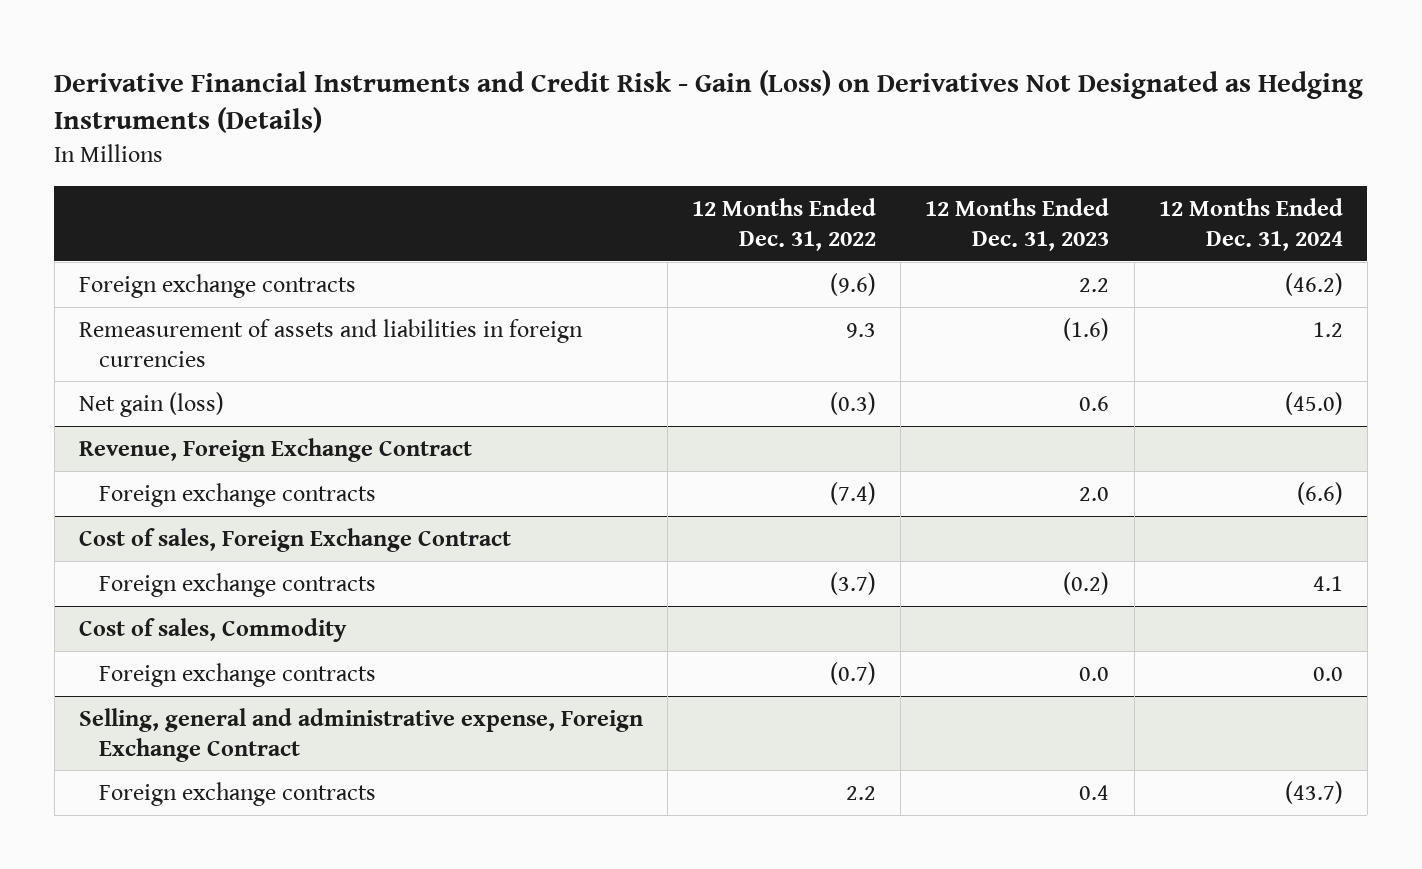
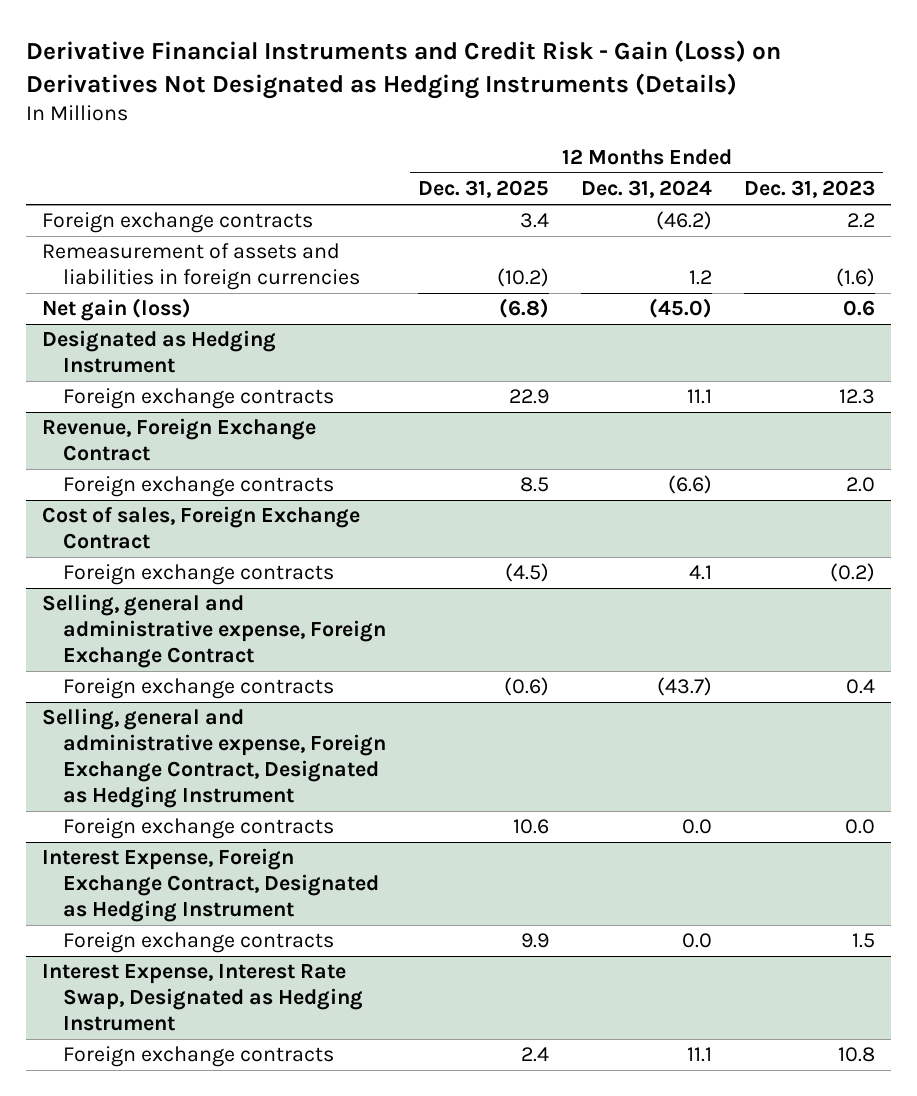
- | 12 Months Ended Dec. 31, 2022 | 12 Months Ended Dec. 31, 2023 | 12 Months Ended Dec. 31, 2024
+ | 12 Months Ended Dec. 31, 2025 | 12 Months Ended Dec. 31, 2024 | 12 Months Ended Dec. 31, 2023
+ Designated as Hedging Instrument
+ Foreign exchange contracts | 22.9 | 11.1 | 12.3
- Cost of sales, Commodity
- Foreign exchange contracts | (0.7) | 0.0 | 0.0
+ Selling, general and administrative expense, Foreign Exchange Contract, Designated as Hedging Instrument
+ Foreign exchange contracts | 10.6 | 0.0 | 0.0
+ Interest Expense, Foreign Exchange Contract, Designated as Hedging Instrument
+ Foreign exchange contracts | 9.9 | 0.0 | 1.5
+ Interest Expense, Interest Rate Swap, Designated as Hedging Instrument
+ Foreign exchange contracts | 2.4 | 11.1 | 10.8

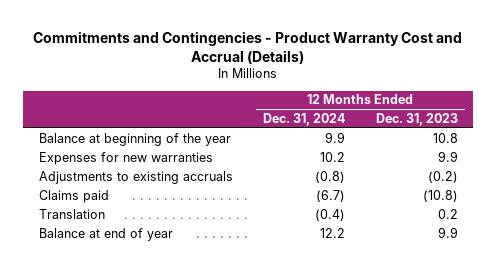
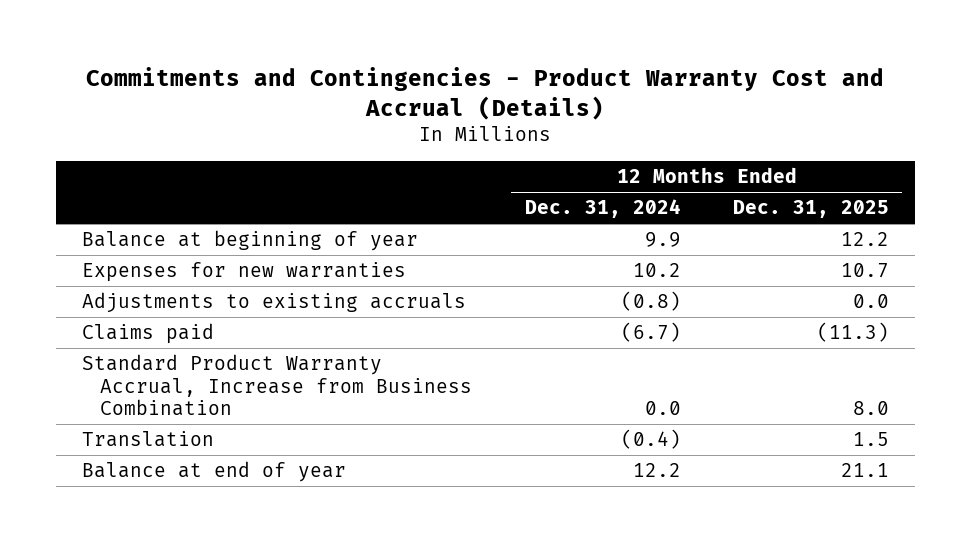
- | 12 Months Ended Dec. 31, 2024 | 12 Months Ended Dec. 31, 2023
+ | 12 Months Ended Dec. 31, 2024 | 12 Months Ended Dec. 31, 2025
- Balance at beginning of the year | 9.9 | 10.8
+ Balance at beginning of year | 9.9 | 12.2
+ Standard Product Warranty Accrual, Increase from Business Combination | 0.0 | 8.0

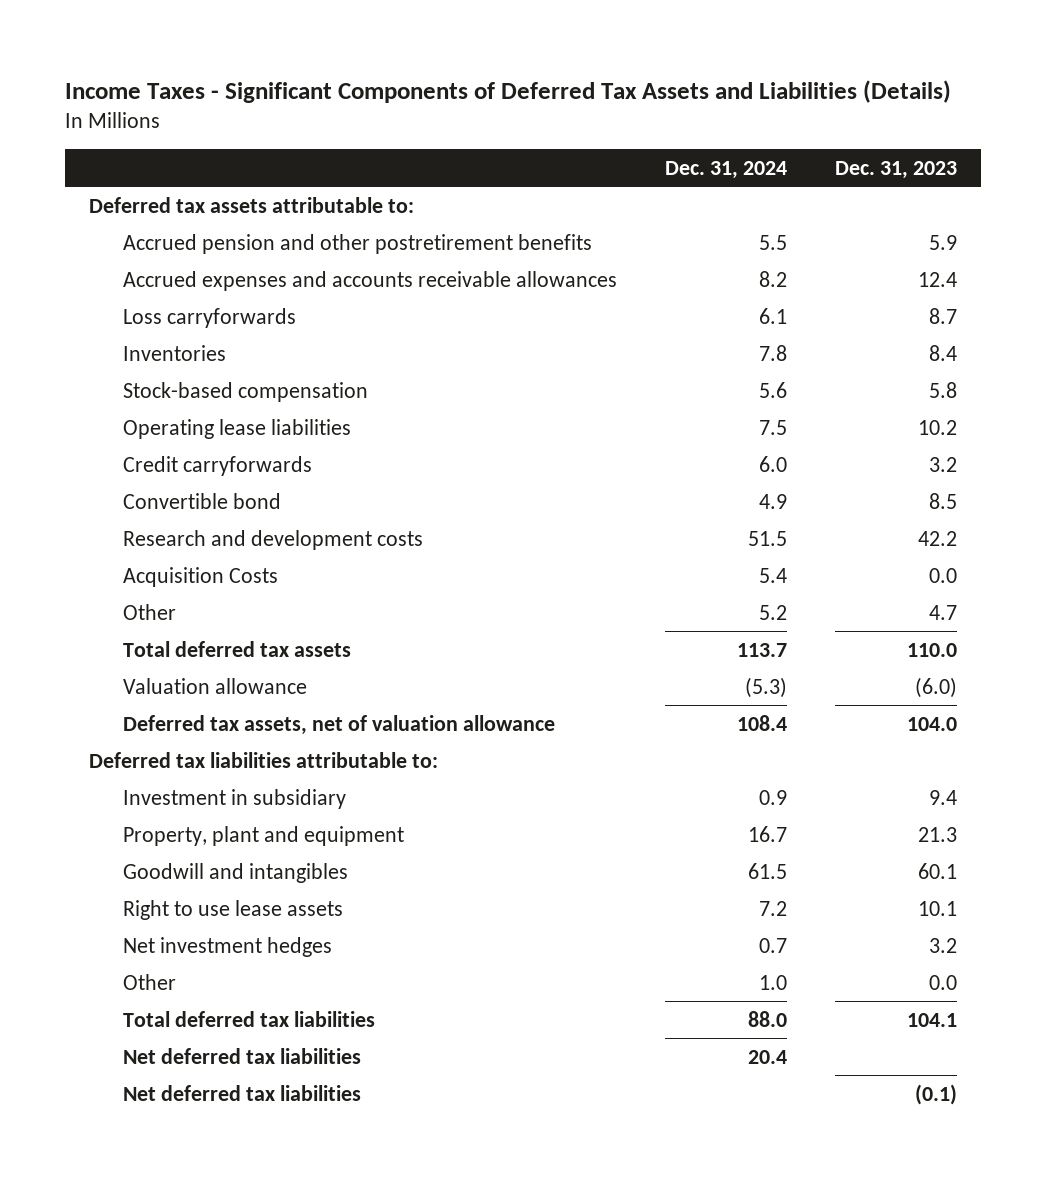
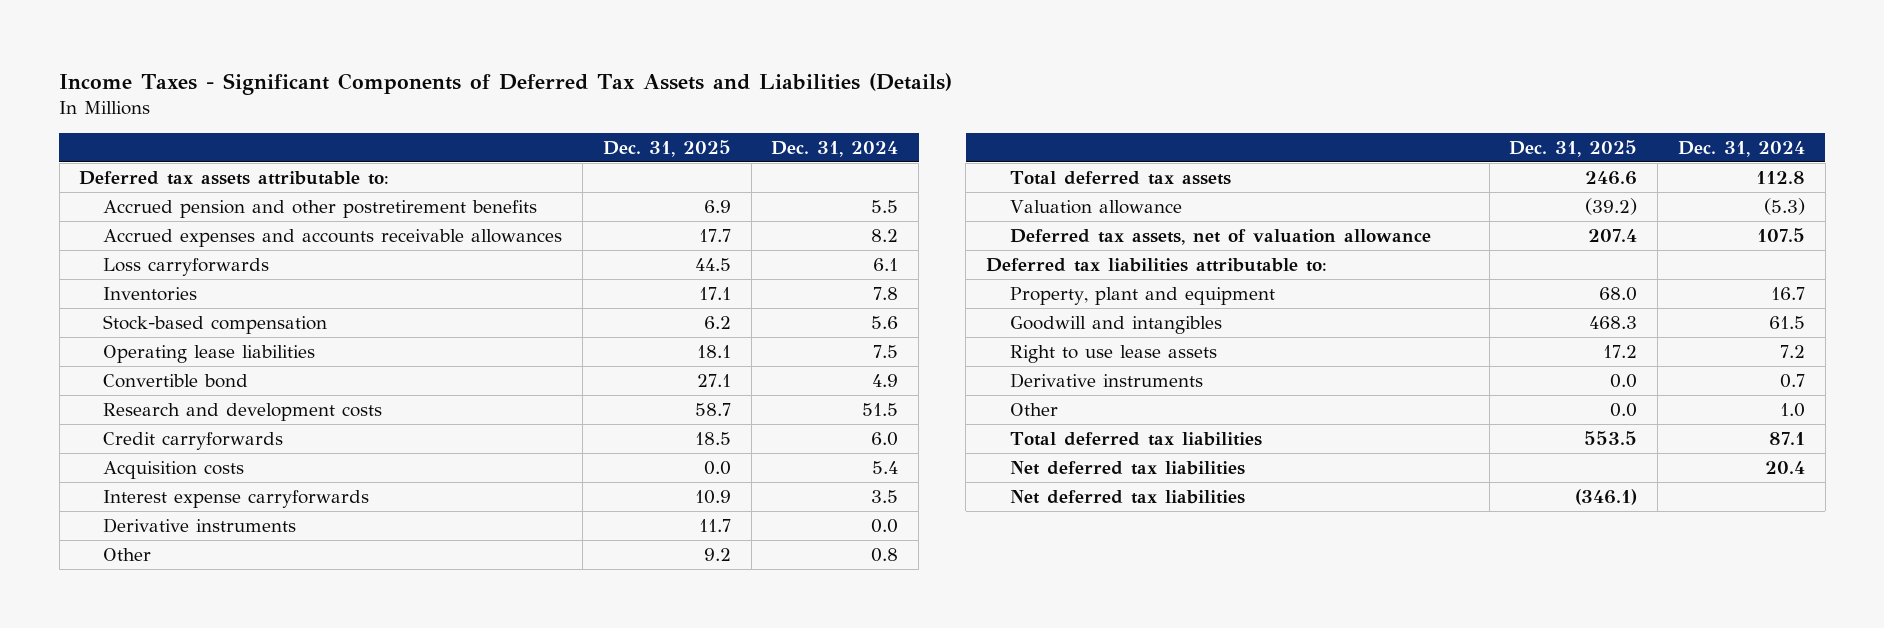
- | Dec. 31, 2024 | Dec. 31, 2023
+ | Dec. 31, 2025 | Dec. 31, 2024
- Acquisition Costs | 5.4 | 0.0
- Other | 5.2 | 4.7
- Total deferred tax assets | 113.7 | 110.0
moved down: Credit carryforwards | 18.5 | 6.0
+ Acquisition costs | 0.0 | 5.4
+ Interest expense carryforwards | 10.9 | 3.5
+ Derivative instruments | 11.7 | 0.0
+ Other | 9.2 | 0.8
+ Total deferred tax assets | 246.6 | 112.8
- Deferred tax assets, net of valuation allowance | 108.4 | 104.0
+ Deferred tax assets, net of valuation allowance | 207.4 | 107.5
- Investment in subsidiary | 0.9 | 9.4
- Net investment hedges | 0.7 | 3.2
+ Derivative instruments | 0.0 | 0.7
- Total deferred tax liabilities | 88.0 | 104.1
+ Total deferred tax liabilities | 553.5 | 87.1

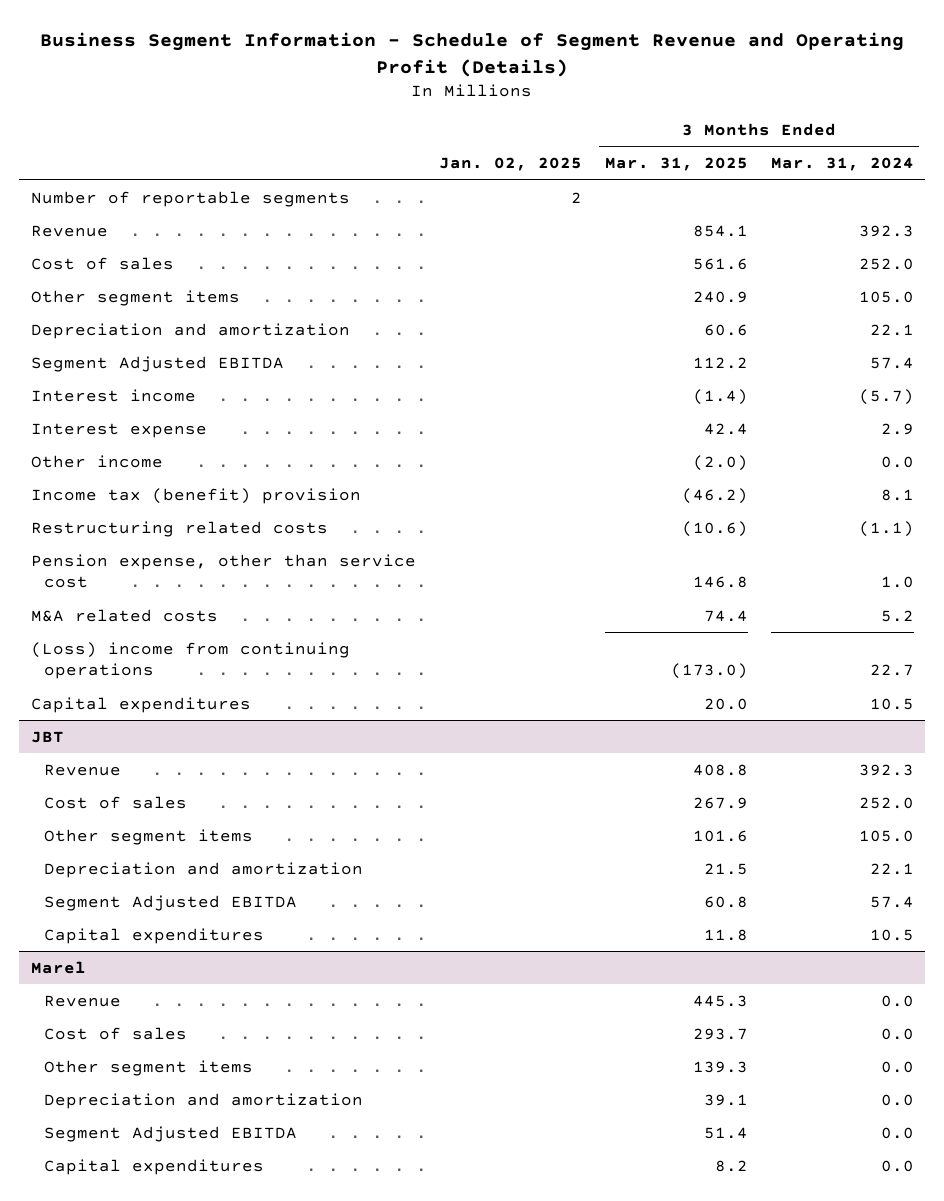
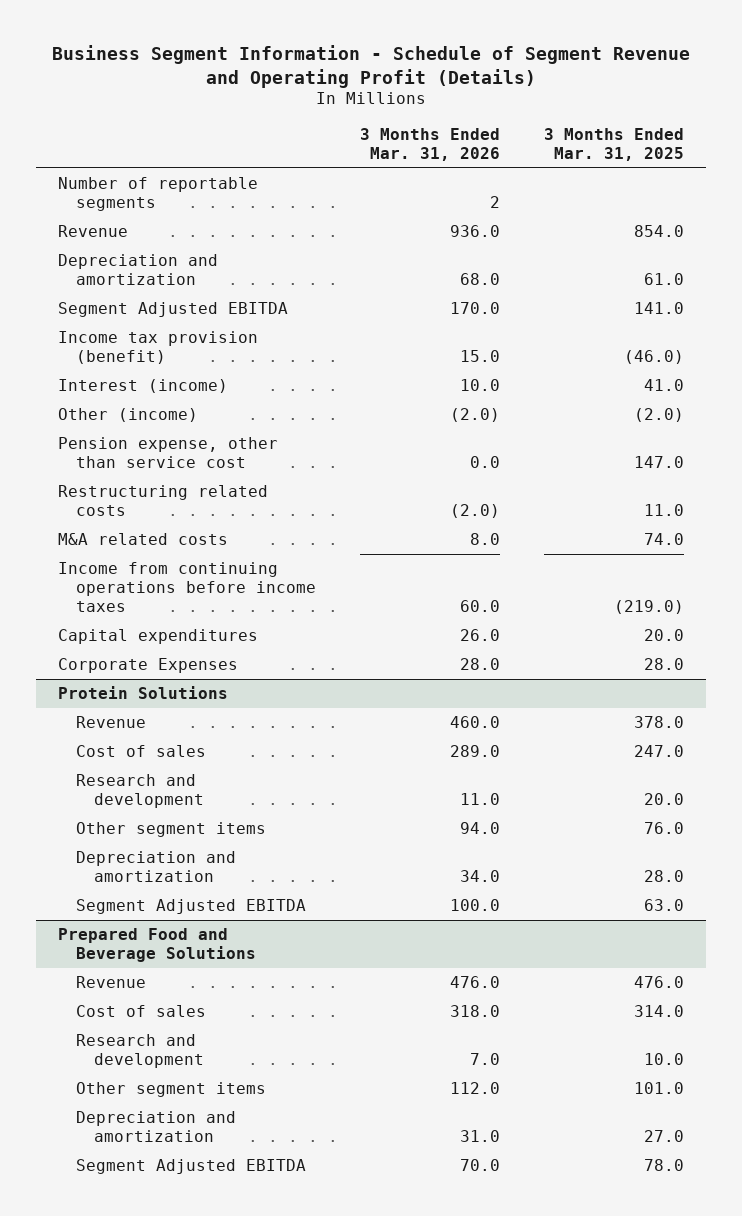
- | Jan. 02, 2025 | 3 Months Ended Mar. 31, 2025 | 3 Months Ended Mar. 31, 2024
+ | 3 Months Ended Mar. 31, 2026 | 3 Months Ended Mar. 31, 2025
- Revenue | | 854.1 | 392.3
- Cost of sales | | 561.6 | 252.0
- Other segment items | | 240.9 | 105.0
- Depreciation and amortization | | 60.6 | 22.1
- Segment Adjusted EBITDA | | 112.2 | 57.4
- Interest income | | (1.4) | (5.7)
- Interest expense | | 42.4 | 2.9
- Other income | | (2.0) | 0.0
- Income tax (benefit) provision | | (46.2) | 8.1
- Restructuring related costs | | (10.6) | (1.1)
- Pension expense, other than service cost | | 146.8 | 1.0
- M&A related costs | | 74.4 | 5.2
- (Loss) income from continuing operations | | (173.0) | 22.7
+ Revenue | 936.0 | 854.0
+ Depreciation and amortization | 68.0 | 61.0
+ Segment Adjusted EBITDA | 170.0 | 141.0
+ Income tax provision (benefit) | 15.0 | (46.0)
+ Interest (income) | 10.0 | 41.0
+ Other (income) | (2.0) | (2.0)
+ Pension expense, other than service cost | 0.0 | 147.0
+ Restructuring related costs | (2.0) | 11.0
+ M&A related costs | 8.0 | 74.0
+ Income from continuing operations before income taxes | 60.0 | (219.0)
- JBT
- Revenue | | 408.8 | 392.3
- Cost of sales | | 267.9 | 252.0
- Other segment items | | 101.6 | 105.0
- Depreciation and amortization | | 21.5 | 22.1
- Segment Adjusted EBITDA | | 60.8 | 57.4
- Capital expenditures | | 11.8 | 10.5
- Marel
- Revenue | | 445.3 | 0.0
- Cost of sales | | 293.7 | 0.0
- Other segment items | | 139.3 | 0.0
- Depreciation and amortization | | 39.1 | 0.0
- Segment Adjusted EBITDA | | 51.4 | 0.0
- Capital expenditures | | 8.2 | 0.0
+ Corporate Expenses | 28.0 | 28.0
+ Protein Solutions
+ Revenue | 460.0 | 378.0
+ Cost of sales | 289.0 | 247.0
+ Research and development | 11.0 | 20.0
+ Other segment items | 94.0 | 76.0
+ Depreciation and amortization | 34.0 | 28.0
+ Segment Adjusted EBITDA | 100.0 | 63.0
+ Prepared Food and Beverage Solutions
+ Revenue | 476.0 | 476.0
+ Cost of sales | 318.0 | 314.0
+ Research and development | 7.0 | 10.0
+ Other segment items | 112.0 | 101.0
+ Depreciation and amortization | 31.0 | 27.0
+ Segment Adjusted EBITDA | 70.0 | 78.0

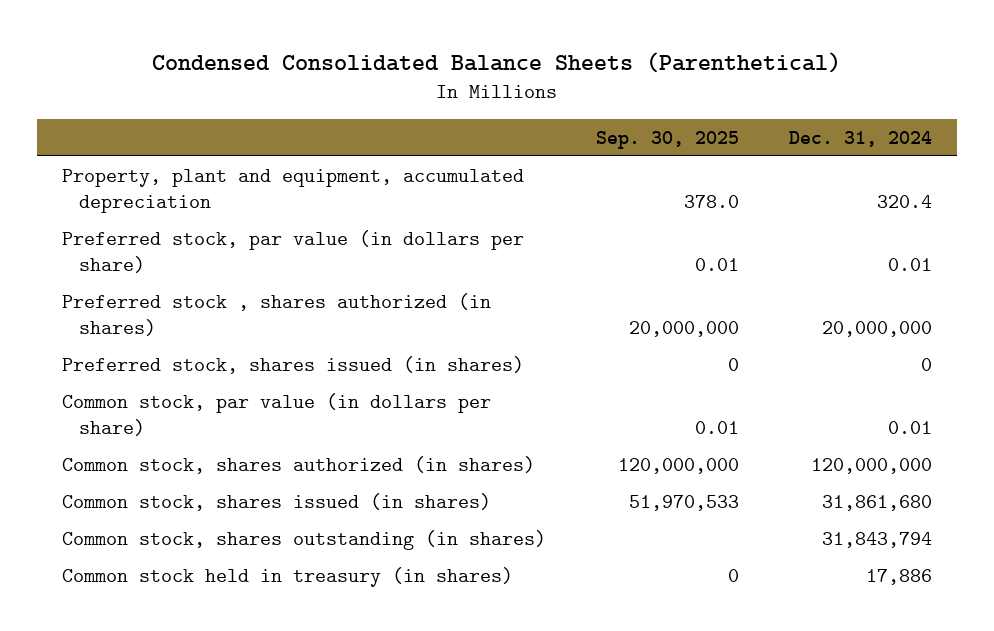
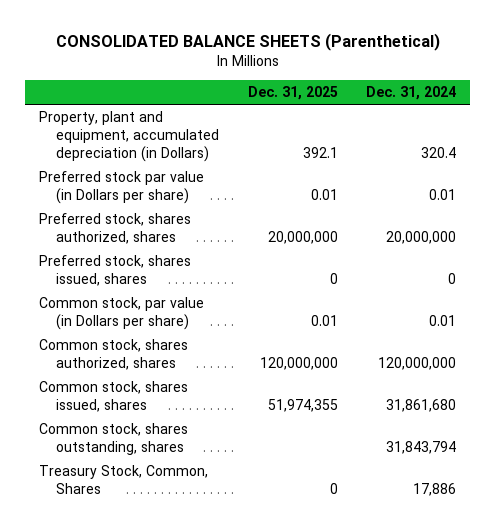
- Condensed Consolidated Balance Sheets (Parenthetical)
+ CONSOLIDATED BALANCE SHEETS (Parenthetical)
- | Sep. 30, 2025 | Dec. 31, 2024
+ | Dec. 31, 2025 | Dec. 31, 2024
- Property, plant and equipment, accumulated depreciation | 378.0 | 320.4
- Preferred stock, par value (in dollars per share) | 0.01 | 0.01
- Preferred stock , shares authorized (in shares) | 20,000,000 | 20,000,000
- Preferred stock, shares issued (in shares) | 0 | 0
- Common stock, par value (in dollars per share) | 0.01 | 0.01
- Common stock, shares authorized (in shares) | 120,000,000 | 120,000,000
- Common stock, shares issued (in shares) | 51,970,533 | 31,861,680
- Common stock, shares outstanding (in shares) | | 31,843,794
- Common stock held in treasury (in shares) | 0 | 17,886
+ Property, plant and equipment, accumulated depreciation (in Dollars) | 392.1 | 320.4
+ Preferred stock par value (in Dollars per share) | 0.01 | 0.01
+ Preferred stock, shares authorized, shares | 20,000,000 | 20,000,000
+ Preferred stock, shares issued, shares | 0 | 0
+ Common stock, par value (in Dollars per share) | 0.01 | 0.01
+ Common stock, shares authorized, shares | 120,000,000 | 120,000,000
+ Common stock, shares issued, shares | 51,974,355 | 31,861,680
+ Common stock, shares outstanding, shares | | 31,843,794
+ Treasury Stock, Common, Shares | 0 | 17,886

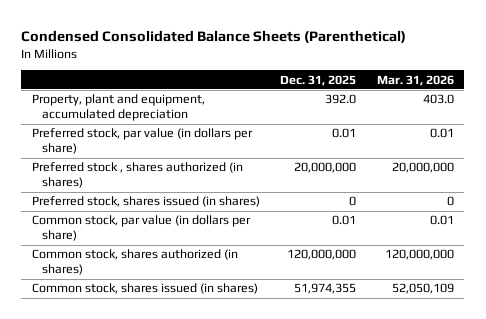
- CONSOLIDATED BALANCE SHEETS (Parenthetical)
+ Condensed Consolidated Balance Sheets (Parenthetical)
- | Dec. 31, 2025 | Dec. 31, 2024
+ | Dec. 31, 2025 | Mar. 31, 2026
- Property, plant and equipment, accumulated depreciation (in Dollars) | 392.1 | 320.4
- Preferred stock par value (in Dollars per share) | 0.01 | 0.01
- Preferred stock, shares authorized, shares | 20,000,000 | 20,000,000
- Preferred stock, shares issued, shares | 0 | 0
- Common stock, par value (in Dollars per share) | 0.01 | 0.01
- Common stock, shares authorized, shares | 120,000,000 | 120,000,000
- Common stock, shares issued, shares | 51,974,355 | 31,861,680
- Common stock, shares outstanding, shares | | 31,843,794
- Treasury Stock, Common, Shares | 0 | 17,886
+ Property, plant and equipment, accumulated depreciation | 392.0 | 403.0
+ Preferred stock, par value (in dollars per share) | 0.01 | 0.01
+ Preferred stock , shares authorized (in shares) | 20,000,000 | 20,000,000
+ Preferred stock, shares issued (in shares) | 0 | 0
+ Common stock, par value (in dollars per share) | 0.01 | 0.01
+ Common stock, shares authorized (in shares) | 120,000,000 | 120,000,000
+ Common stock, shares issued (in shares) | 51,974,355 | 52,050,109

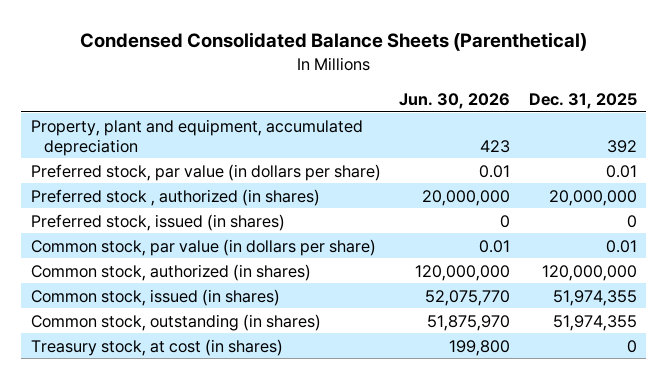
- | Dec. 31, 2025 | Mar. 31, 2026
+ | Jun. 30, 2026 | Dec. 31, 2025
- Property, plant and equipment, accumulated depreciation | 392.0 | 403.0
+ Property, plant and equipment, accumulated depreciation | 423 | 392
- Preferred stock , shares authorized (in shares) | 20,000,000 | 20,000,000
- Preferred stock, shares issued (in shares) | 0 | 0
+ Preferred stock , authorized (in shares) | 20,000,000 | 20,000,000
+ Preferred stock, issued (in shares) | 0 | 0
- Common stock, shares authorized (in shares) | 120,000,000 | 120,000,000
- Common stock, shares issued (in shares) | 51,974,355 | 52,050,109
+ Common stock, authorized (in shares) | 120,000,000 | 120,000,000
+ Common stock, issued (in shares) | 52,075,770 | 51,974,355
+ Common stock, outstanding (in shares) | 51,875,970 | 51,974,355
+ Treasury stock, at cost (in shares) | 199,800 | 0

